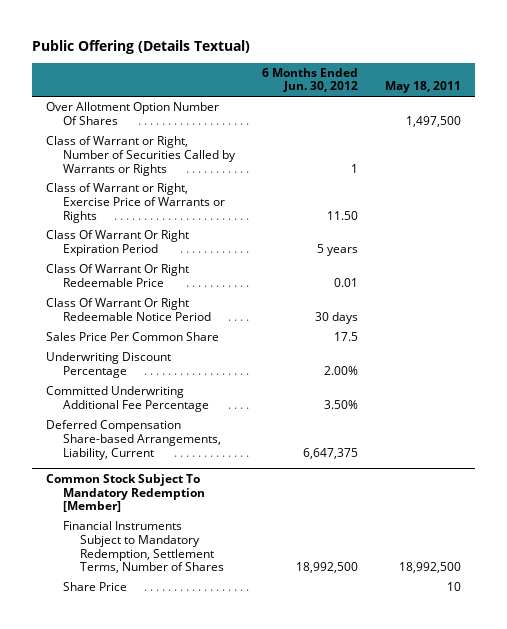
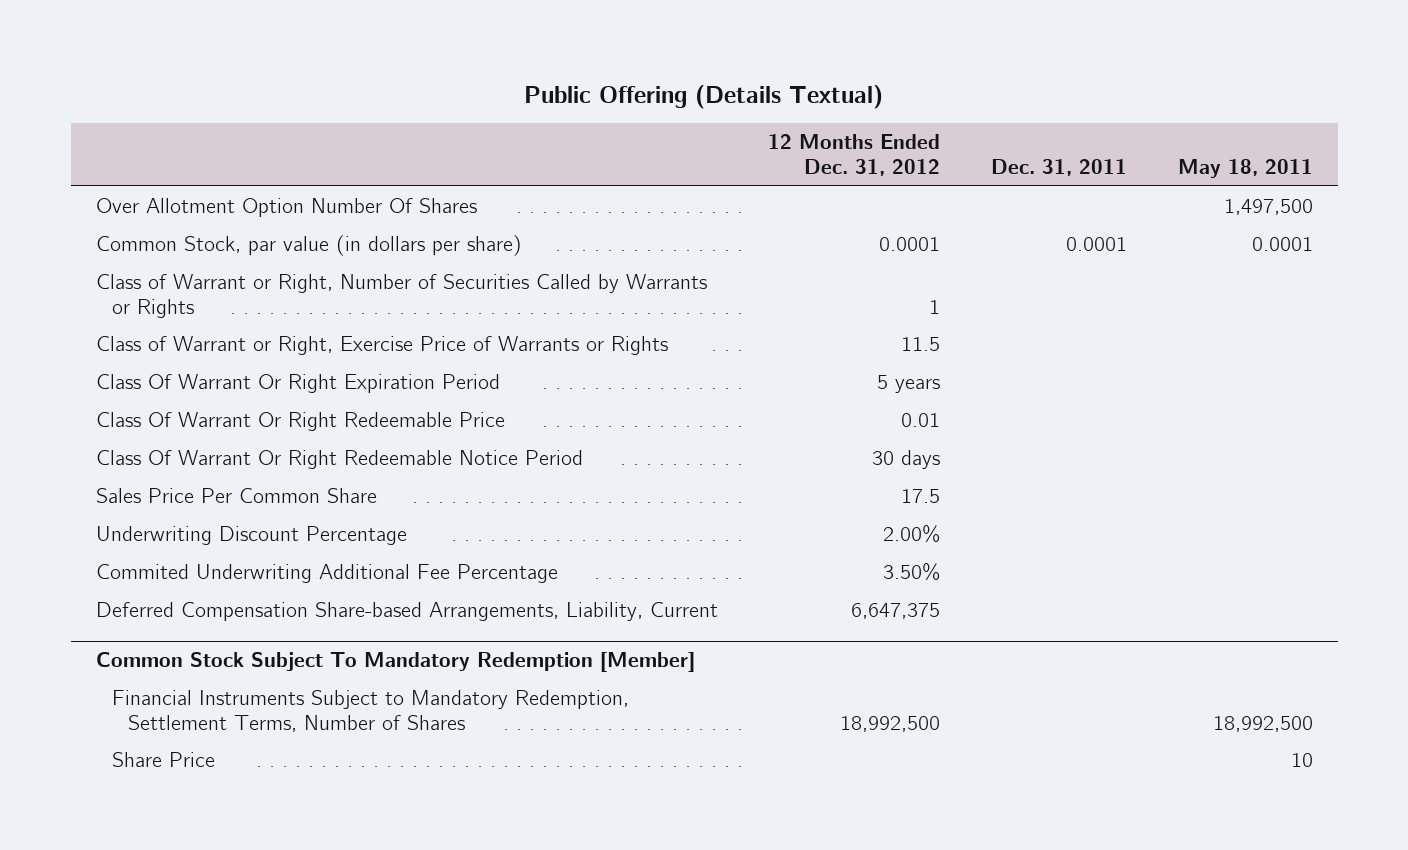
- | 6 Months Ended Jun. 30, 2012 | May 18, 2011
+ | 12 Months Ended Dec. 31, 2012 | Dec. 31, 2011 | May 18, 2011
+ Common Stock, par value (in dollars per share) | 0.0001 | 0.0001 | 0.0001
- Committed Underwriting Additional Fee Percentage | 3.50% |
+ Commited Underwriting Additional Fee Percentage | 3.50% | |

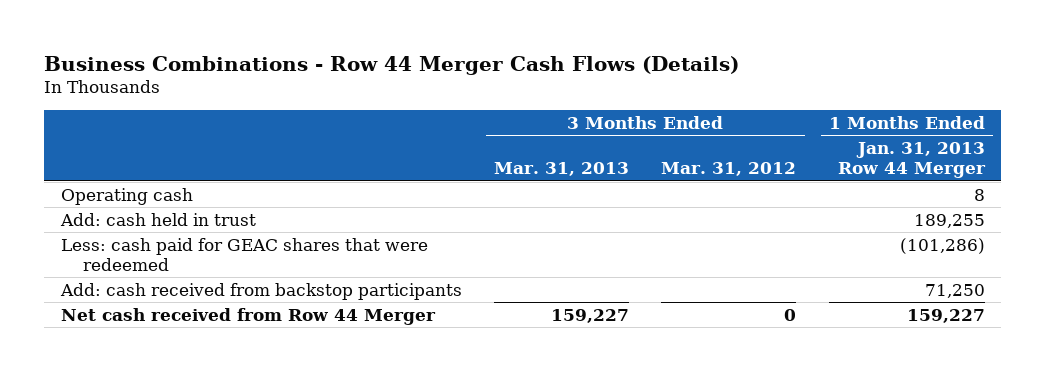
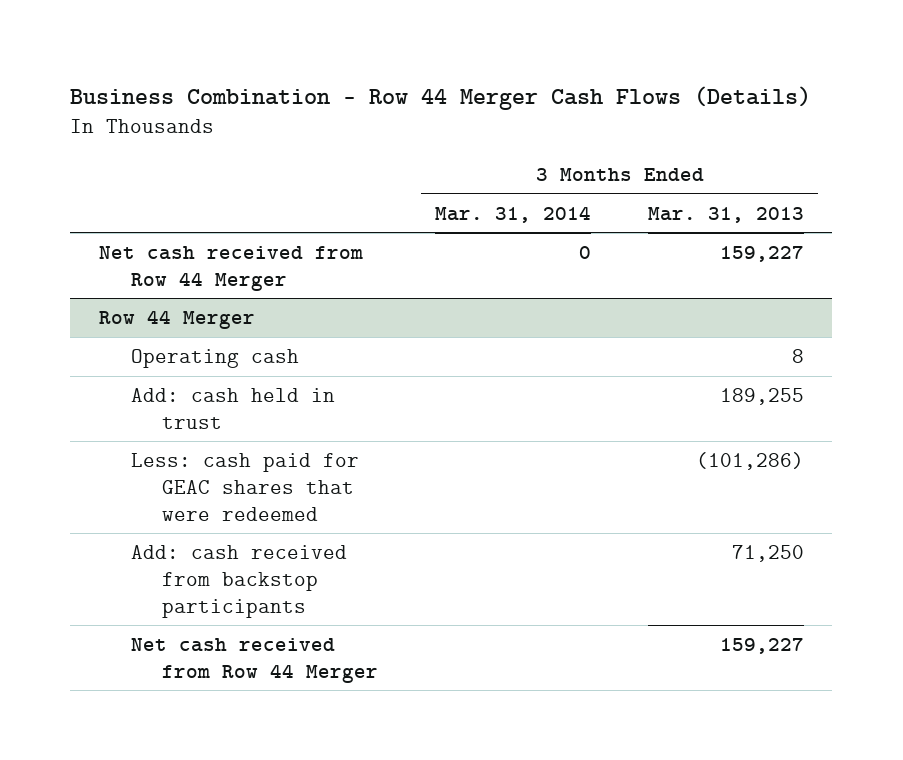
- Business Combinations - Row 44 Merger Cash Flows (Details)
+ Business Combination - Row 44 Merger Cash Flows (Details)
- | 3 Months Ended Mar. 31, 2013 | 3 Months Ended Mar. 31, 2012 | 1 Months Ended Jan. 31, 2013 Row 44 Merger
+ | 3 Months Ended Mar. 31, 2014 | 3 Months Ended Mar. 31, 2013
- Operating cash | | | 8
- Add: cash held in trust | | | 189,255
- Less: cash paid for GEAC shares that were redeemed | | | (101,286)
- Add: cash received from backstop participants | | | 71,250
+ Row 44 Merger
+ Operating cash | | 8
+ Add: cash held in trust | | 189,255
+ Less: cash paid for GEAC shares that were redeemed | | (101,286)
+ Add: cash received from backstop participants | | 71,250
+ Net cash received from Row 44 Merger | | 159,227

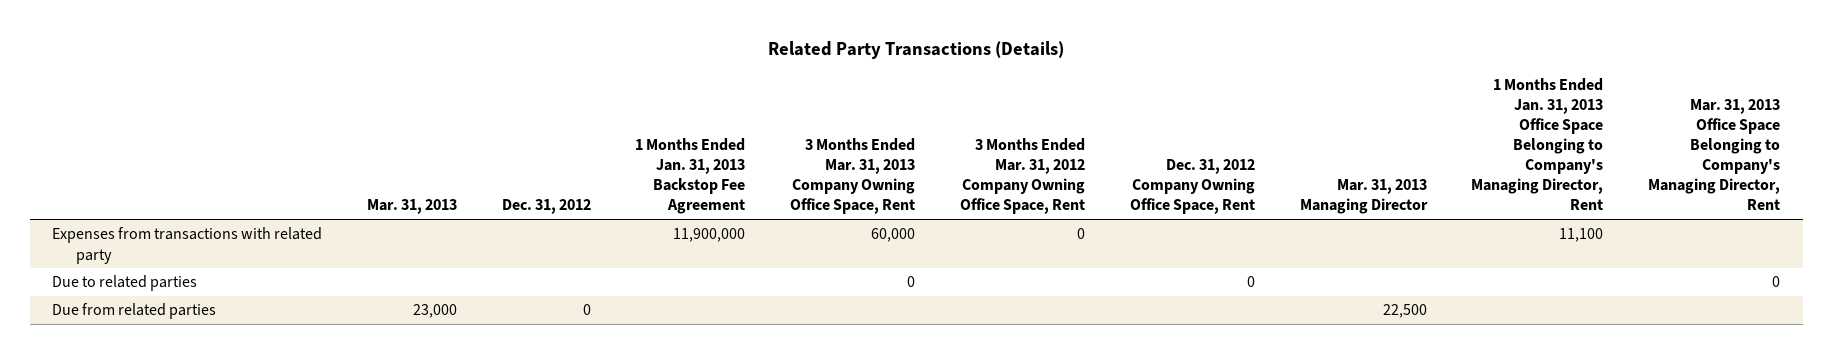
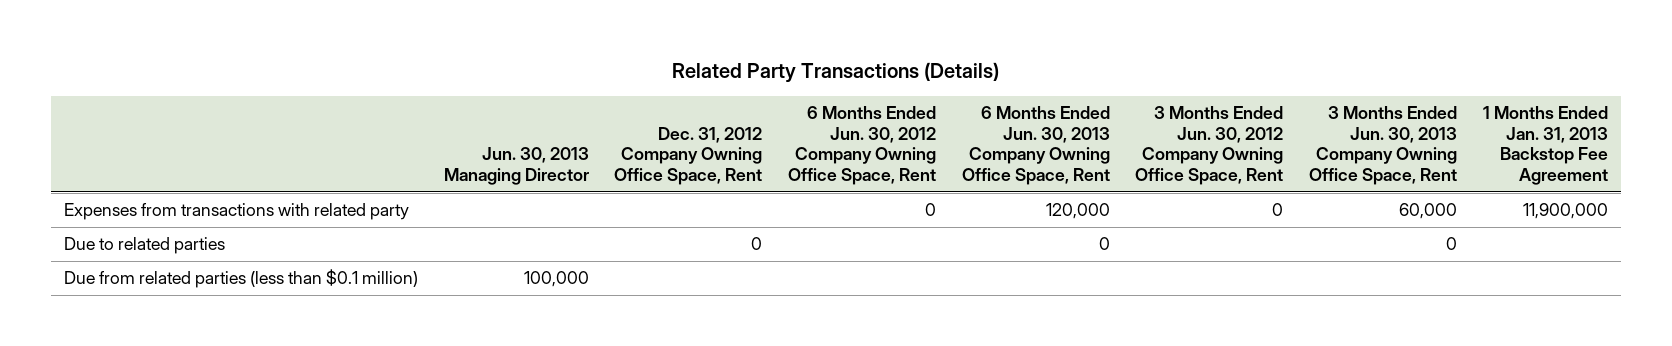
- | Mar. 31, 2013 | Dec. 31, 2012 | 1 Months Ended Jan. 31, 2013 Backstop Fee Agreement | 3 Months Ended Mar. 31, 2013 Company Owning Office Space, Rent | 3 Months Ended Mar. 31, 2012 Company Owning Office Space, Rent | Dec. 31, 2012 Company Owning Office Space, Rent | Mar. 31, 2013 Managing Director | 1 Months Ended Jan. 31, 2013 Office Space Belonging to Company's Managing Director, Rent | Mar. 31, 2013 Office Space Belonging to Company's Managing Director, Rent
+ | Jun. 30, 2013 Managing Director | Dec. 31, 2012 Company Owning Office Space, Rent | 6 Months Ended Jun. 30, 2012 Company Owning Office Space, Rent | 6 Months Ended Jun. 30, 2013 Company Owning Office Space, Rent | 3 Months Ended Jun. 30, 2012 Company Owning Office Space, Rent | 3 Months Ended Jun. 30, 2013 Company Owning Office Space, Rent | 1 Months Ended Jan. 31, 2013 Backstop Fee Agreement
- Due from related parties | 23,000 | 0 | | | | | 22,500 | |
+ Due from related parties (less than $0.1 million) | 100,000 | | | | | |

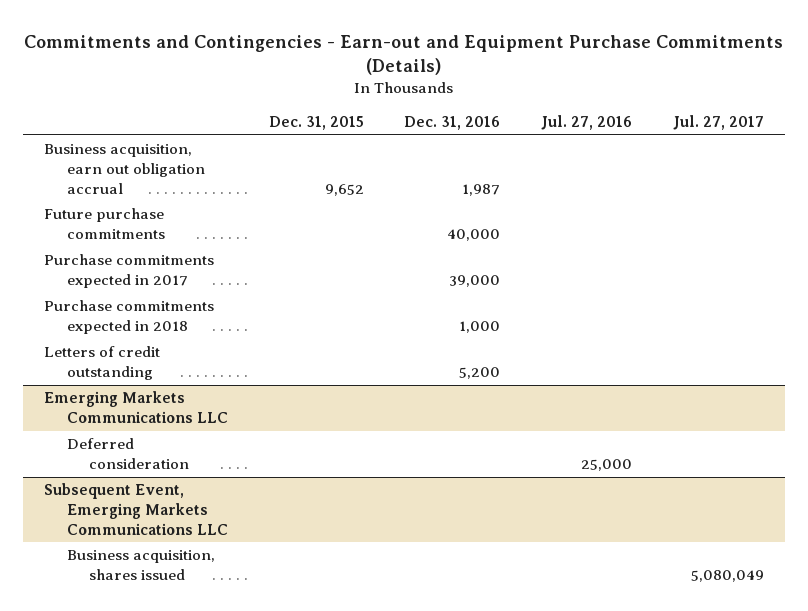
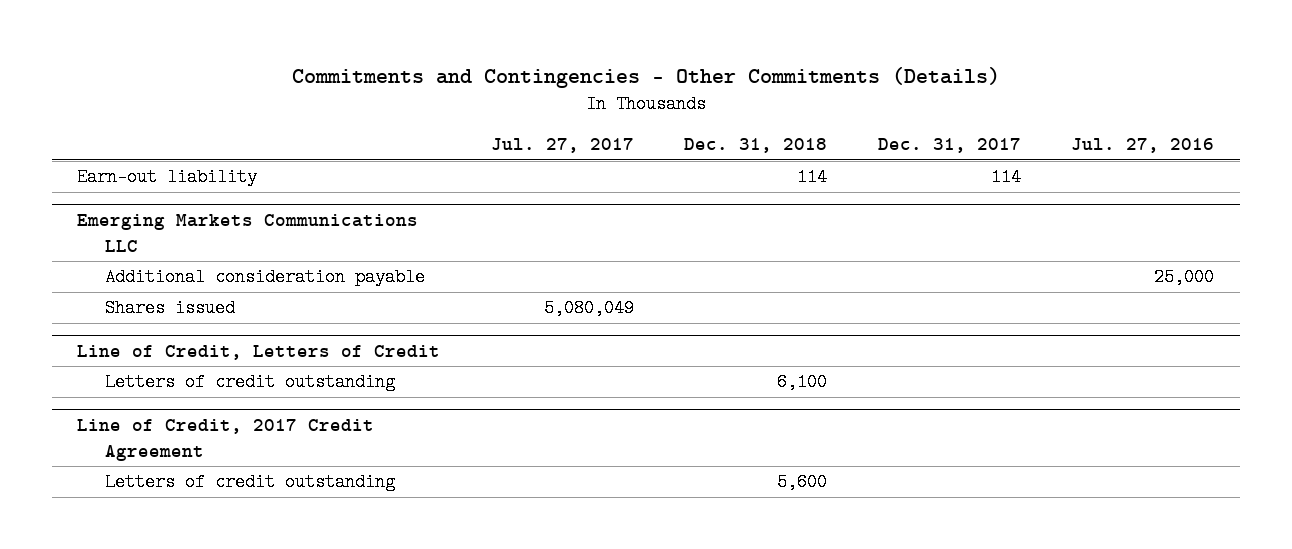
- Commitments and Contingencies - Earn-out and Equipment Purchase Commitments (Details)
+ Commitments and Contingencies - Other Commitments (Details)
- | Dec. 31, 2015 | Dec. 31, 2016 | Jul. 27, 2016 | Jul. 27, 2017
+ | Jul. 27, 2017 | Dec. 31, 2018 | Dec. 31, 2017 | Jul. 27, 2016
- Business acquisition, earn out obligation accrual | 9,652 | 1,987 | |
- Future purchase commitments | | 40,000 | |
- Purchase commitments expected in 2017 | | 39,000 | |
- Purchase commitments expected in 2018 | | 1,000 | |
- Letters of credit outstanding | | 5,200 | |
+ Earn-out liability | | 114 | 114 |
@ Emerging Markets Communications LLC
- Deferred consideration | | | 25,000 |
- Subsequent Event, Emerging Markets Communications LLC
- Business acquisition, shares issued | | | | 5,080,049
@ Emerging Markets Communications LLC
+ Additional consideration payable | | | | 25,000
+ Shares issued | 5,080,049 | | |
+ Line of Credit, Letters of Credit
+ Letters of credit outstanding | | 6,100 | |
+ Line of Credit, 2017 Credit Agreement
+ Letters of credit outstanding | | 5,600 | |

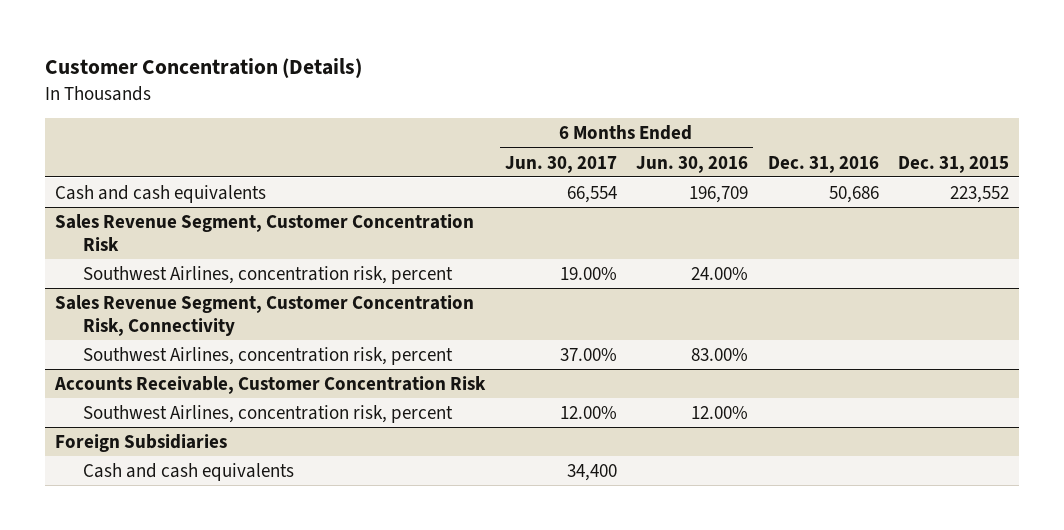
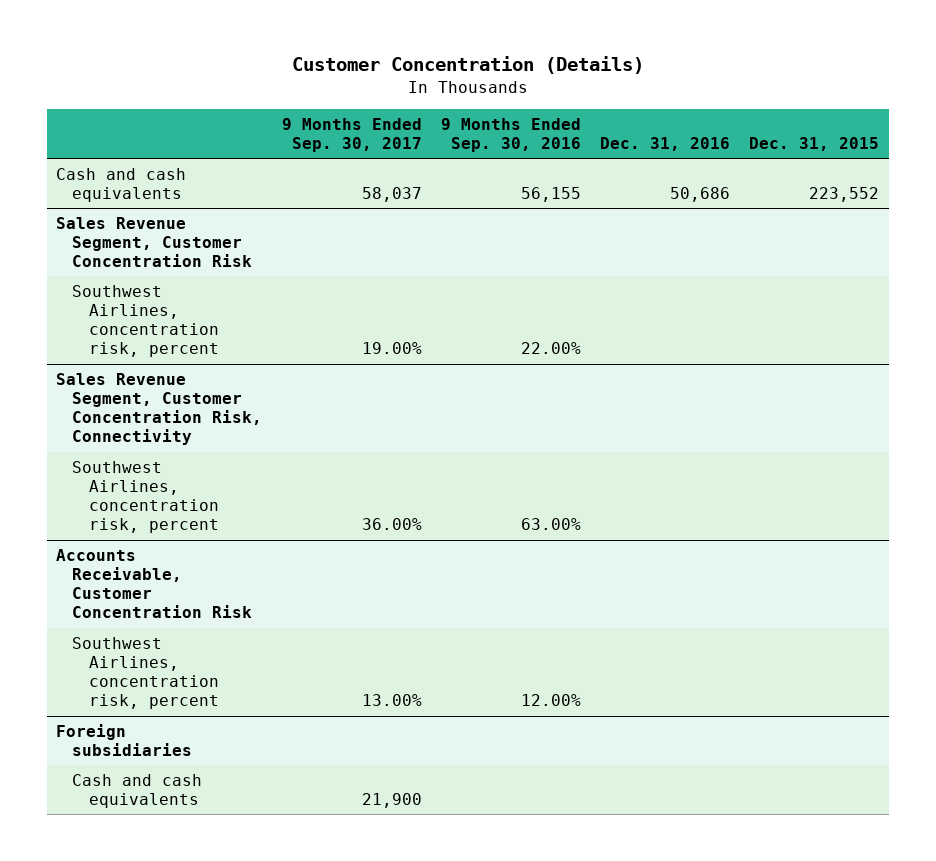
- | 6 Months Ended Jun. 30, 2017 | 6 Months Ended Jun. 30, 2016 | Dec. 31, 2016 | Dec. 31, 2015
+ | 9 Months Ended Sep. 30, 2017 | 9 Months Ended Sep. 30, 2016 | Dec. 31, 2016 | Dec. 31, 2015
- Foreign Subsidiaries
+ Foreign subsidiaries

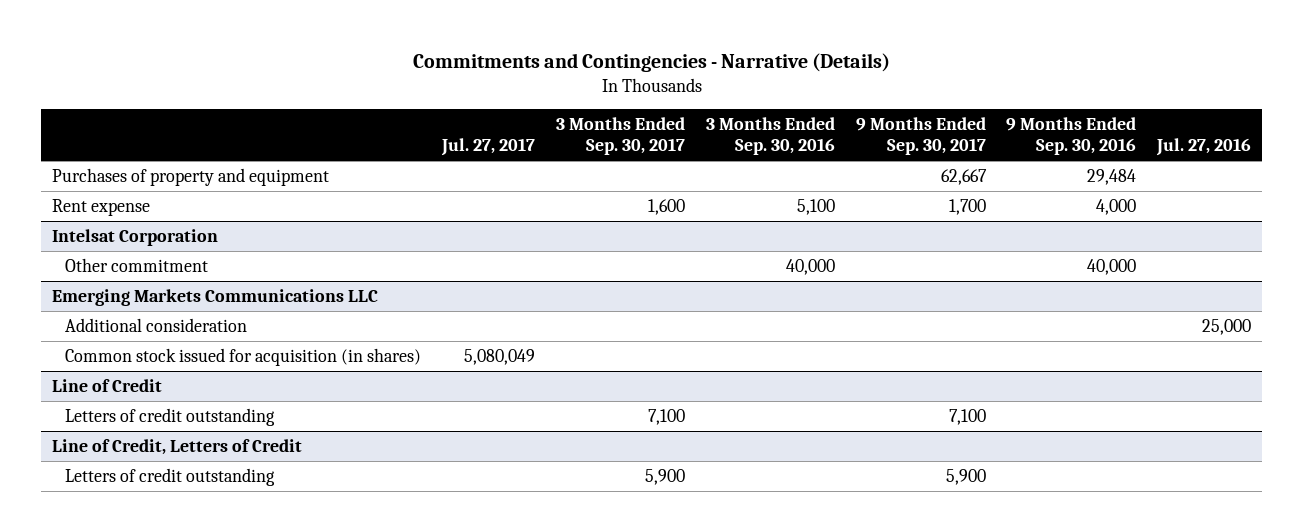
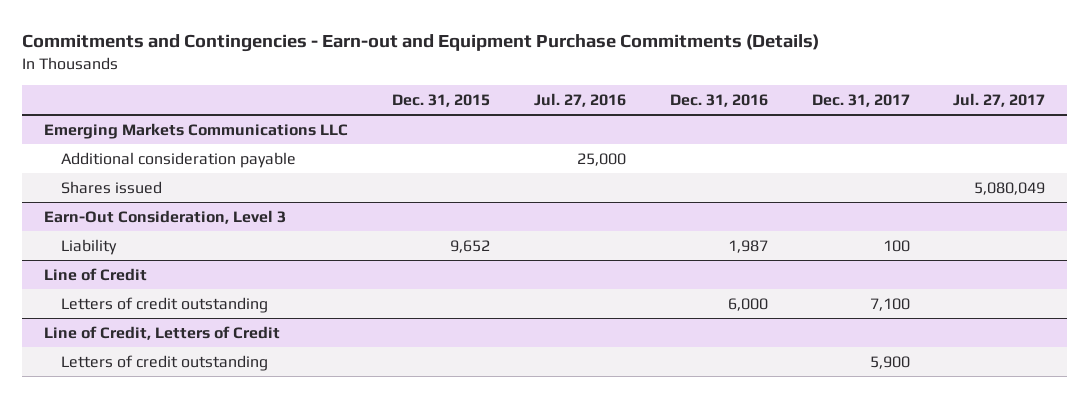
- Commitments and Contingencies - Narrative (Details)
+ Commitments and Contingencies - Earn-out and Equipment Purchase Commitments (Details)
- | Jul. 27, 2017 | 3 Months Ended Sep. 30, 2017 | 3 Months Ended Sep. 30, 2016 | 9 Months Ended Sep. 30, 2017 | 9 Months Ended Sep. 30, 2016 | Jul. 27, 2016
+ | Dec. 31, 2015 | Jul. 27, 2016 | Dec. 31, 2016 | Dec. 31, 2017 | Jul. 27, 2017
- Purchases of property and equipment | | | | 62,667 | 29,484 |
- Rent expense | | 1,600 | 5,100 | 1,700 | 4,000 |
- Intelsat Corporation
- Other commitment | | | 40,000 | | 40,000 |
@ Emerging Markets Communications LLC
- Additional consideration | | | | | | 25,000
- Common stock issued for acquisition (in shares) | 5,080,049 | | | | |
+ Additional consideration payable | | 25,000 | | |
+ Shares issued | | | | | 5,080,049
+ Earn-Out Consideration, Level 3
+ Liability | 9,652 | | 1,987 | 100 |

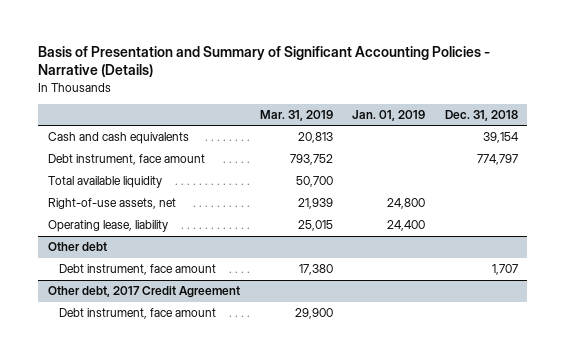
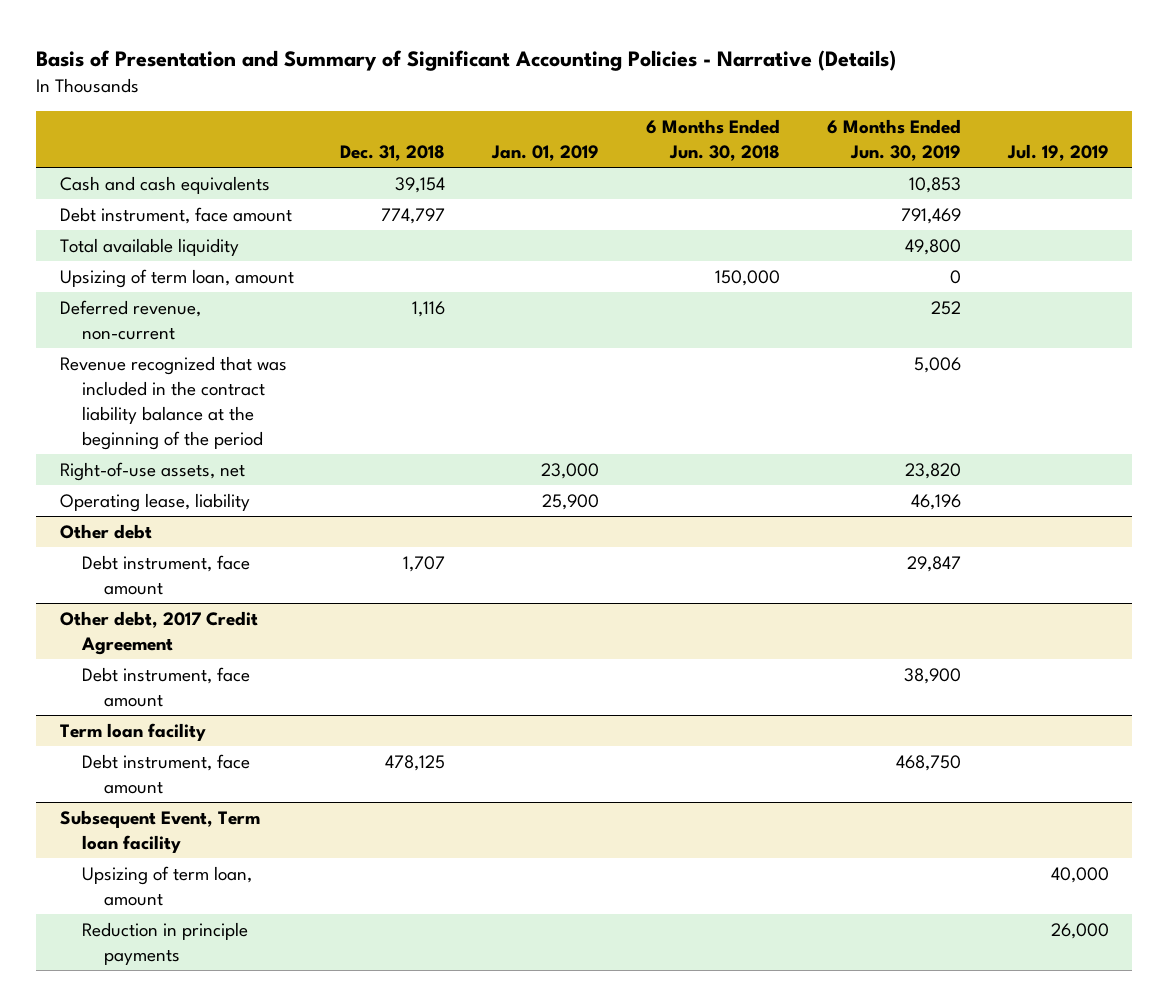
- | Mar. 31, 2019 | Jan. 01, 2019 | Dec. 31, 2018
+ | Dec. 31, 2018 | Jan. 01, 2019 | 6 Months Ended Jun. 30, 2018 | 6 Months Ended Jun. 30, 2019 | Jul. 19, 2019
- Right-of-use assets, net | 21,939 | 24,800 |
- Operating lease, liability | 25,015 | 24,400 |
+ Upsizing of term loan, amount | | | 150,000 | 0 |
+ Deferred revenue, non-current | 1,116 | | | 252 |
+ Revenue recognized that was included in the contract liability balance at the beginning of the period | | | | 5,006 |
+ Right-of-use assets, net | | 23,000 | | 23,820 |
+ Operating lease, liability | | 25,900 | | 46,196 |
+ Term loan facility
+ Debt instrument, face amount | 478,125 | | | 468,750 |
+ Subsequent Event, Term loan facility
+ Upsizing of term loan, amount | | | | | 40,000
+ Reduction in principle payments | | | | | 26,000

